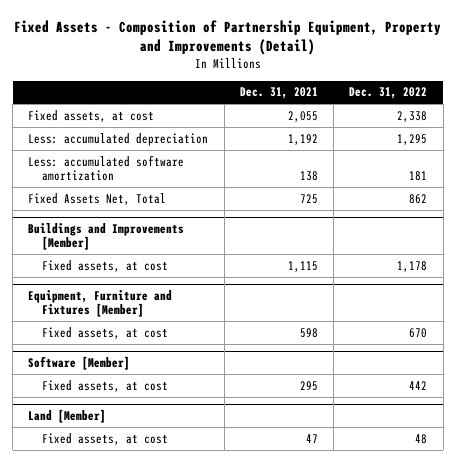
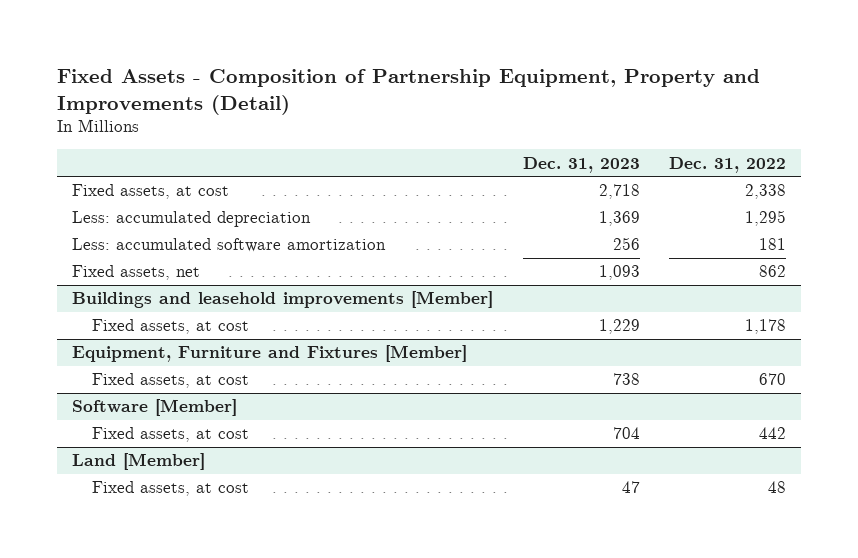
- | Dec. 31, 2021 | Dec. 31, 2022
+ | Dec. 31, 2023 | Dec. 31, 2022
- Fixed Assets Net, Total | 725 | 862
- Buildings and Improvements [Member]
+ Fixed assets, net | 1,093 | 862
+ Buildings and leasehold improvements [Member]

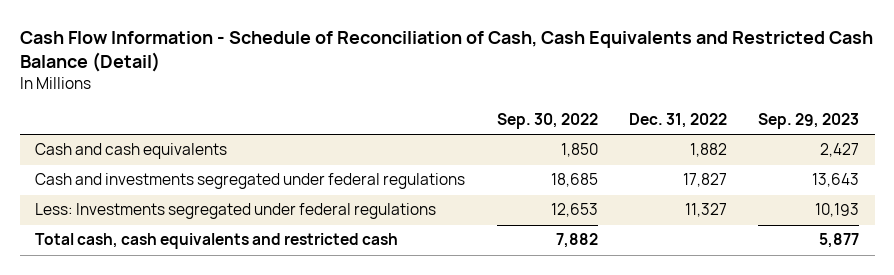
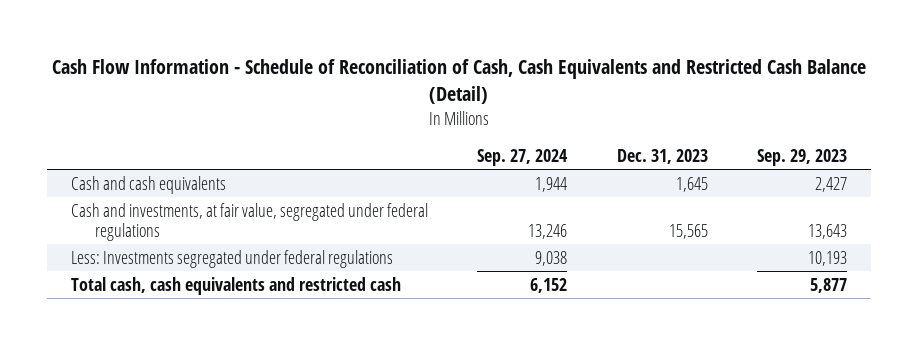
- | Sep. 30, 2022 | Dec. 31, 2022 | Sep. 29, 2023
+ | Sep. 27, 2024 | Dec. 31, 2023 | Sep. 29, 2023
- Cash and investments segregated under federal regulations | 18,685 | 17,827 | 13,643
+ Cash and investments, at fair value, segregated under federal regulations | 13,246 | 15,565 | 13,643

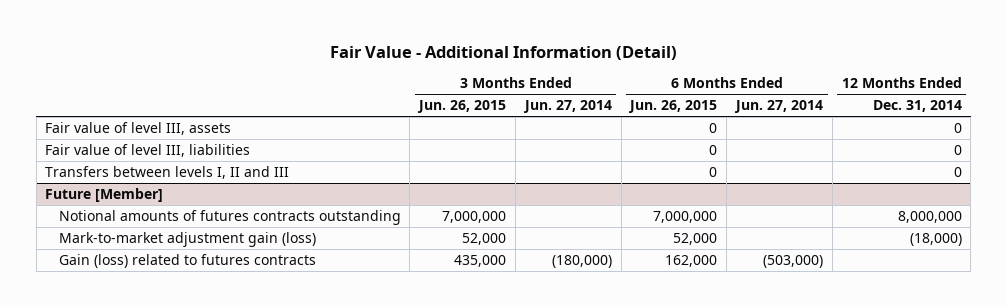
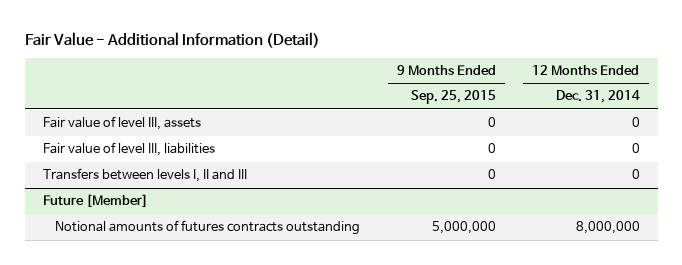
- | 3 Months Ended Jun. 26, 2015 | 3 Months Ended Jun. 27, 2014 | 6 Months Ended Jun. 26, 2015 | 6 Months Ended Jun. 27, 2014 | 12 Months Ended Dec. 31, 2014
+ | 9 Months Ended Sep. 25, 2015 | 12 Months Ended Dec. 31, 2014
@ Future [Member]
- Mark-to-market adjustment gain (loss) | 52,000 | | 52,000 | | (18,000)
- Gain (loss) related to futures contracts | 435,000 | (180,000) | 162,000 | (503,000) |

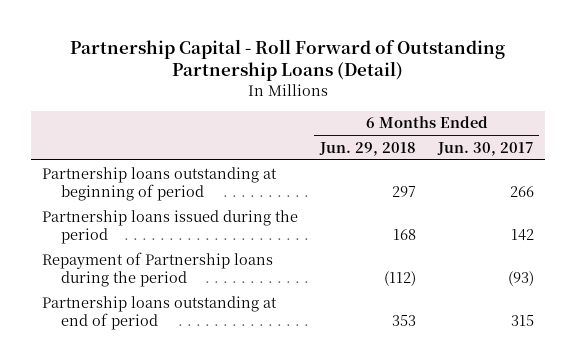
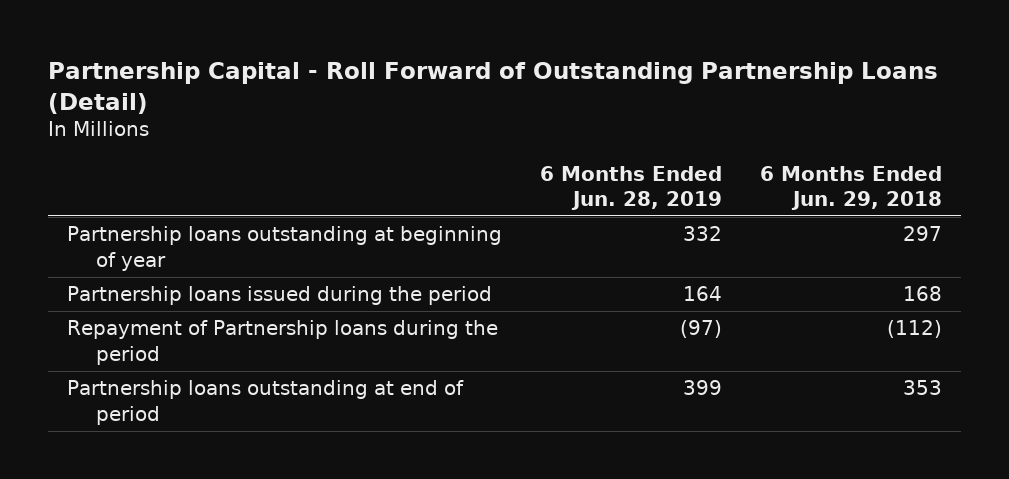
- | 6 Months Ended Jun. 29, 2018 | 6 Months Ended Jun. 30, 2017
+ | 6 Months Ended Jun. 28, 2019 | 6 Months Ended Jun. 29, 2018
- Partnership loans outstanding at beginning of period | 297 | 266
+ Partnership loans outstanding at beginning of year | 332 | 297

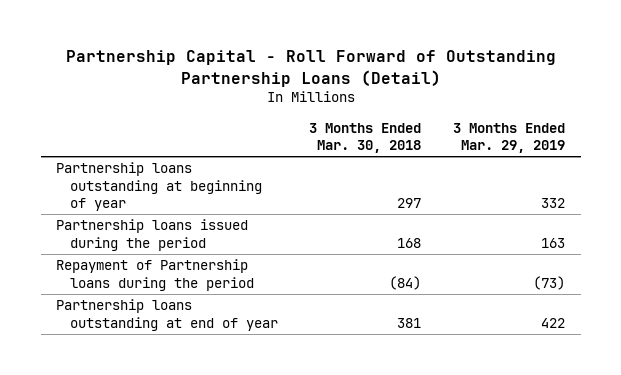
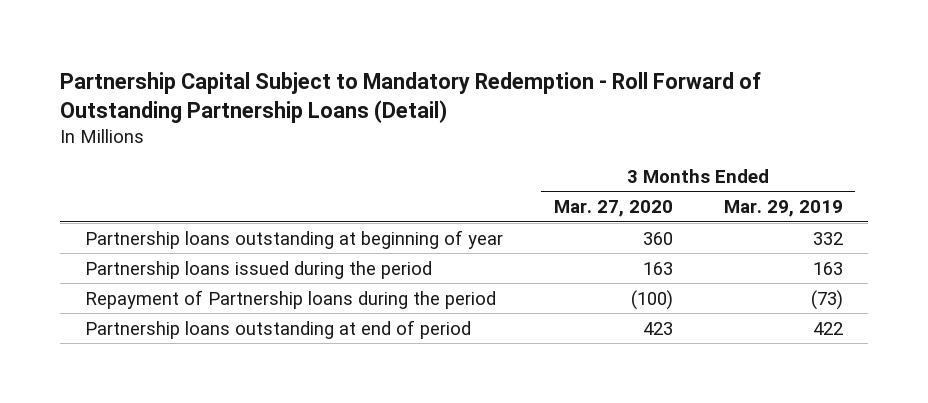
- Partnership Capital - Roll Forward of Outstanding Partnership Loans (Detail)
+ Partnership Capital Subject to Mandatory Redemption - Roll Forward of Outstanding Partnership Loans (Detail)
- | 3 Months Ended Mar. 30, 2018 | 3 Months Ended Mar. 29, 2019
+ | 3 Months Ended Mar. 27, 2020 | 3 Months Ended Mar. 29, 2019
- Partnership loans outstanding at end of year | 381 | 422
+ Partnership loans outstanding at end of period | 423 | 422

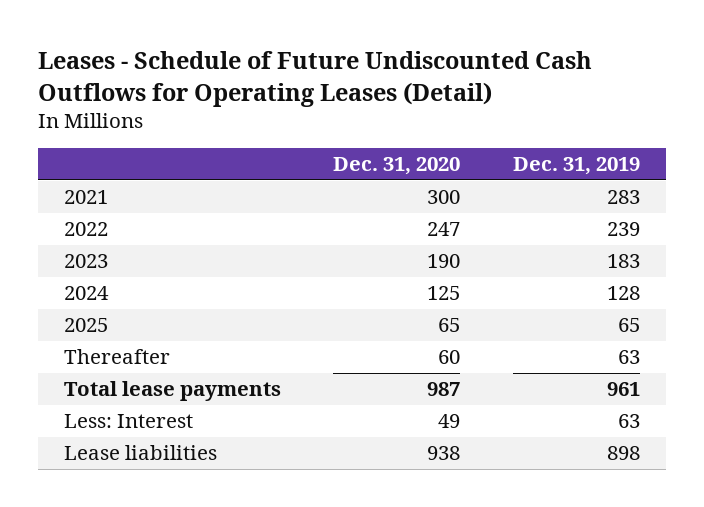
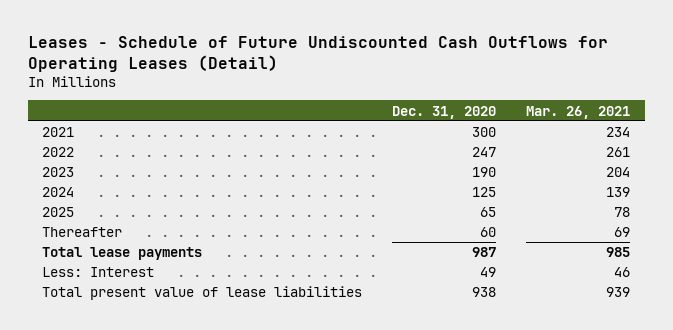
- | Dec. 31, 2020 | Dec. 31, 2019
+ | Dec. 31, 2020 | Mar. 26, 2021
- Lease liabilities | 938 | 898
+ Total present value of lease liabilities | 938 | 939

